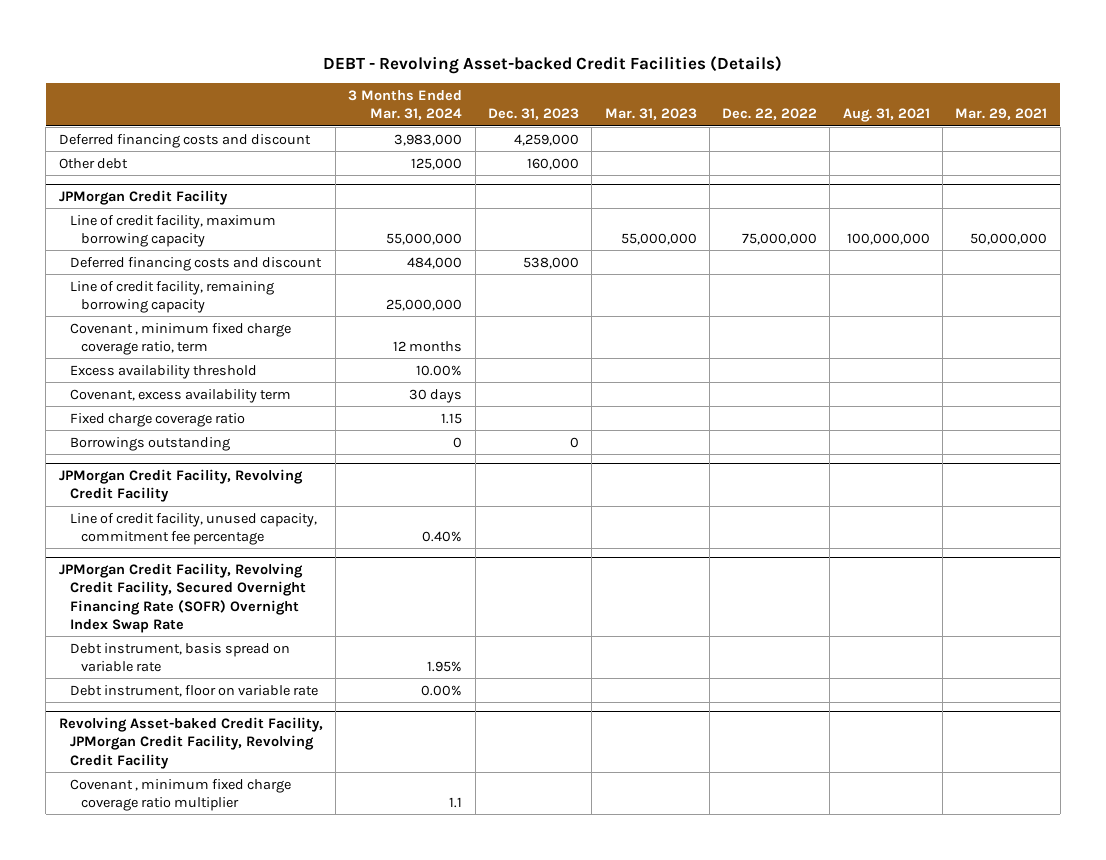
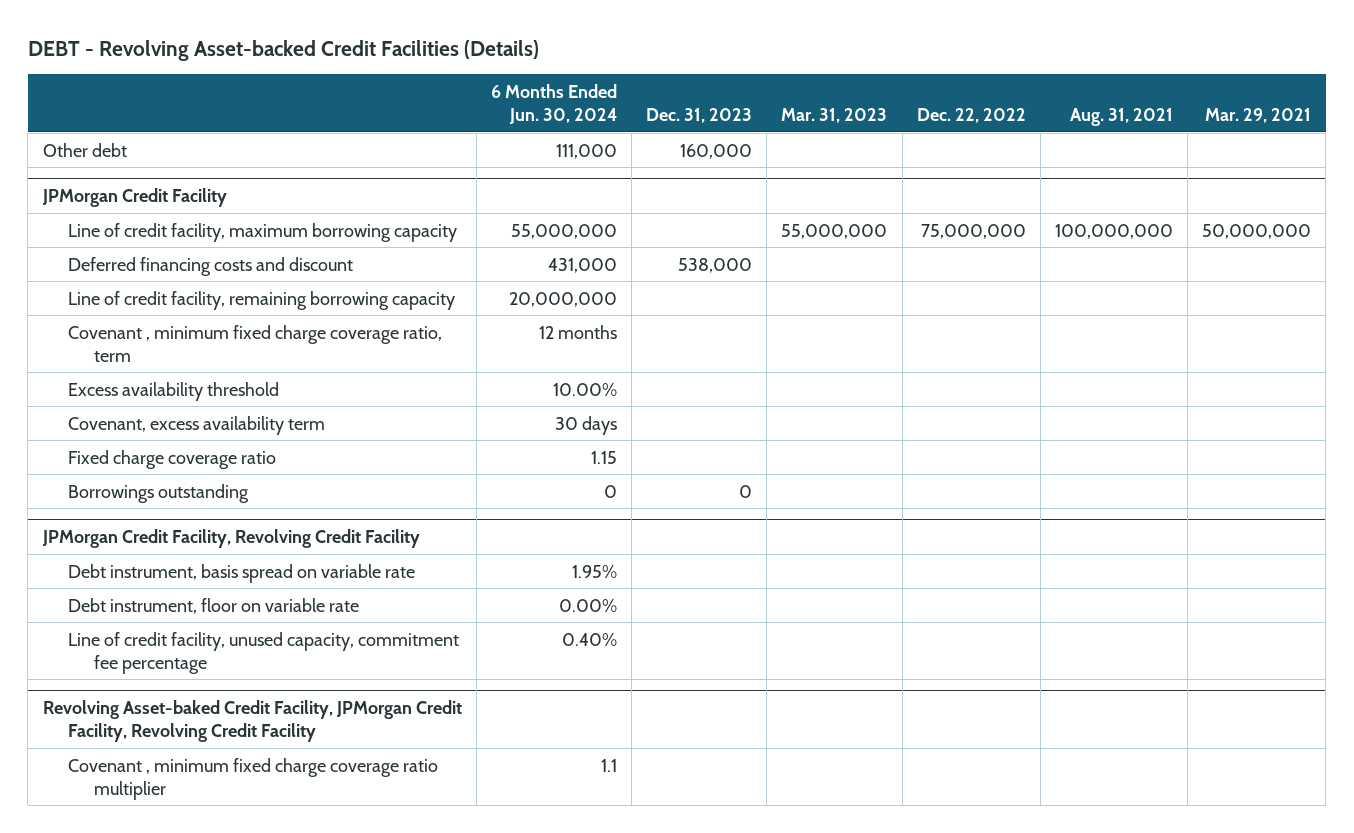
- | 3 Months Ended Mar. 31, 2024 | Dec. 31, 2023 | Mar. 31, 2023 | Dec. 22, 2022 | Aug. 31, 2021 | Mar. 29, 2021
+ | 6 Months Ended Jun. 30, 2024 | Dec. 31, 2023 | Mar. 31, 2023 | Dec. 22, 2022 | Aug. 31, 2021 | Mar. 29, 2021
- Deferred financing costs and discount | 3,983,000 | 4,259,000 | | | |
@ JPMorgan Credit Facility, Revolving Credit Facility
+ Debt instrument, basis spread on variable rate | 1.95% | | | | |
+ Debt instrument, floor on variable rate | 0.00% | | | | |
- JPMorgan Credit Facility, Revolving Credit Facility, Secured Overnight Financing Rate (SOFR) Overnight Index Swap Rate
- Debt instrument, basis spread on variable rate | 1.95% | | | | |
- Debt instrument, floor on variable rate | 0.00% | | | | |

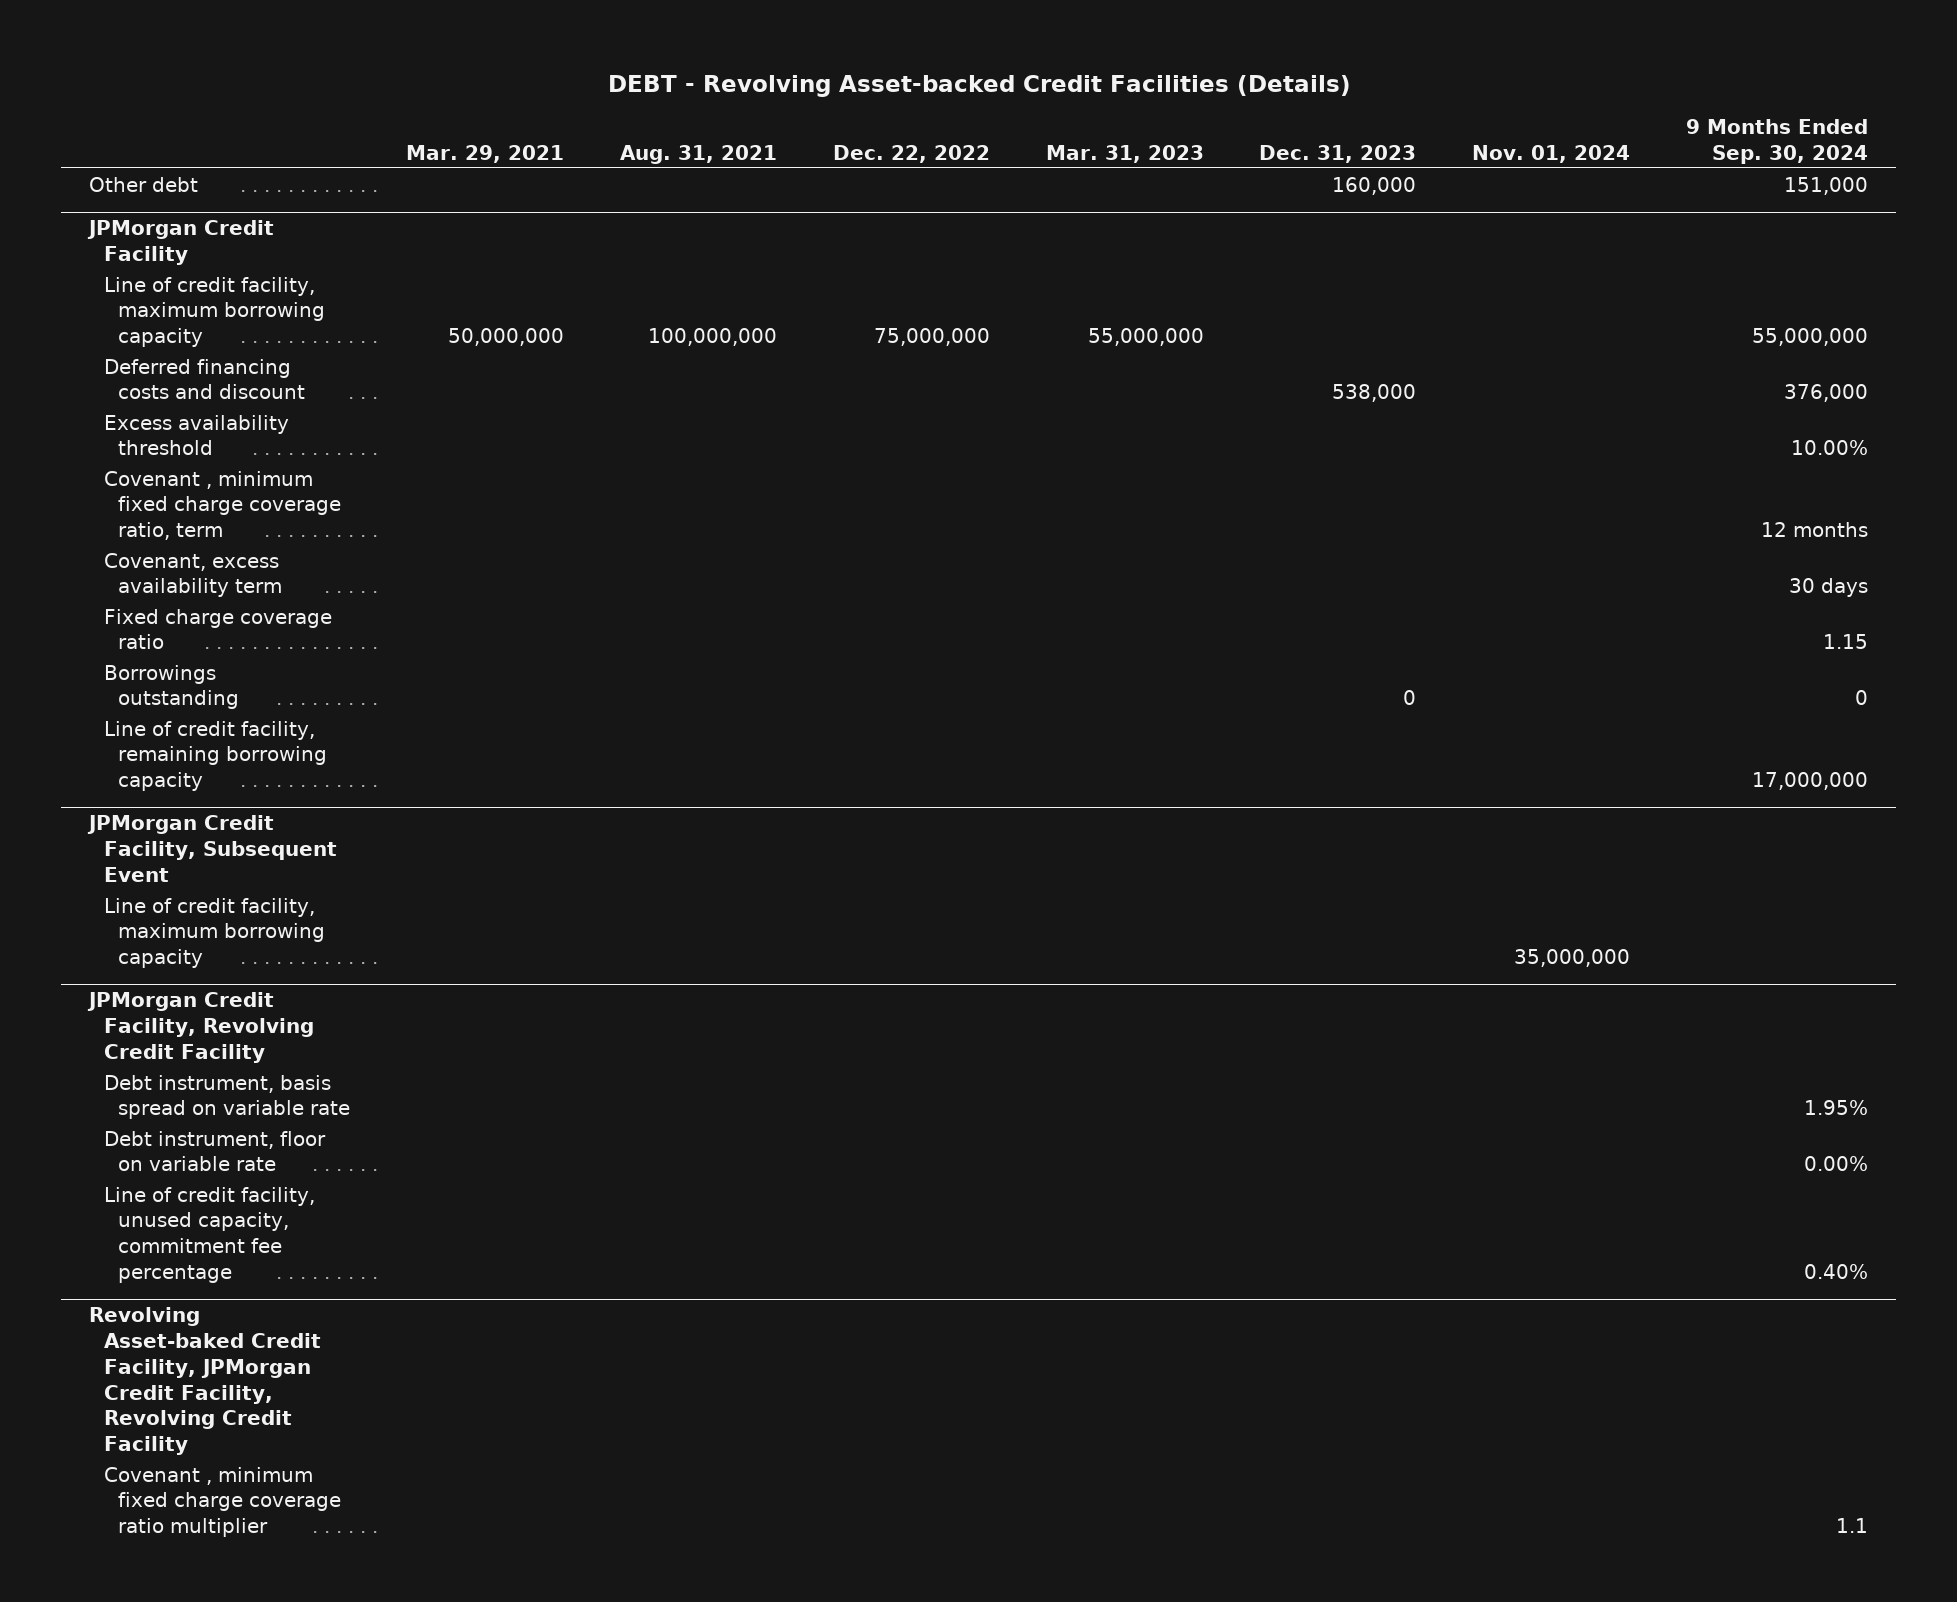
- | 6 Months Ended Jun. 30, 2024 | Dec. 31, 2023 | Mar. 31, 2023 | Dec. 22, 2022 | Aug. 31, 2021 | Mar. 29, 2021
+ | Mar. 29, 2021 | Aug. 31, 2021 | Dec. 22, 2022 | Mar. 31, 2023 | Dec. 31, 2023 | Nov. 01, 2024 | 9 Months Ended Sep. 30, 2024
@ JPMorgan Credit Facility
moved down: Covenant , minimum fixed charge coverage ratio, term | | | | | | | 12 months
moved down: Line of credit facility, remaining borrowing capacity | | | | | | | 17,000,000
+ JPMorgan Credit Facility, Subsequent Event
+ Line of credit facility, maximum borrowing capacity | | | | | | 35,000,000 |

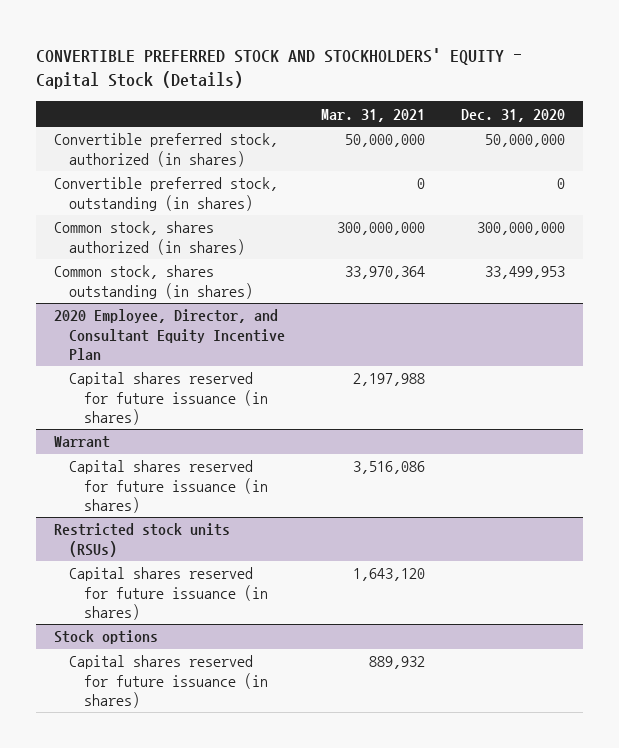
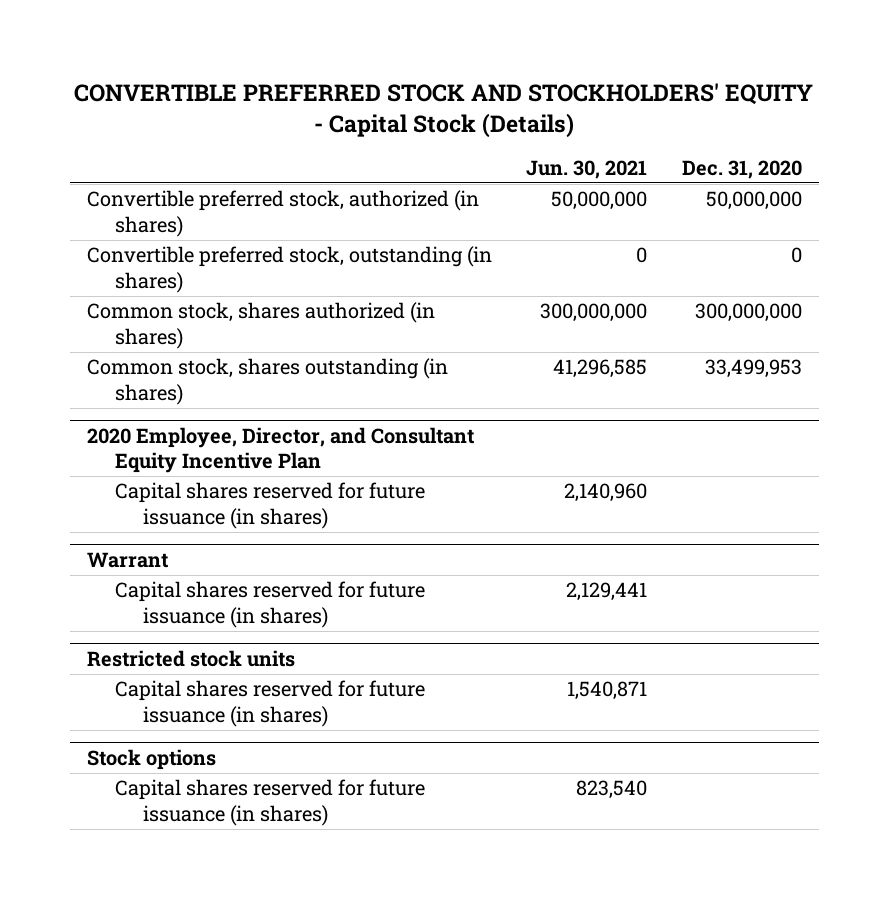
- | Mar. 31, 2021 | Dec. 31, 2020
+ | Jun. 30, 2021 | Dec. 31, 2020
- Restricted stock units (RSUs)
+ Restricted stock units

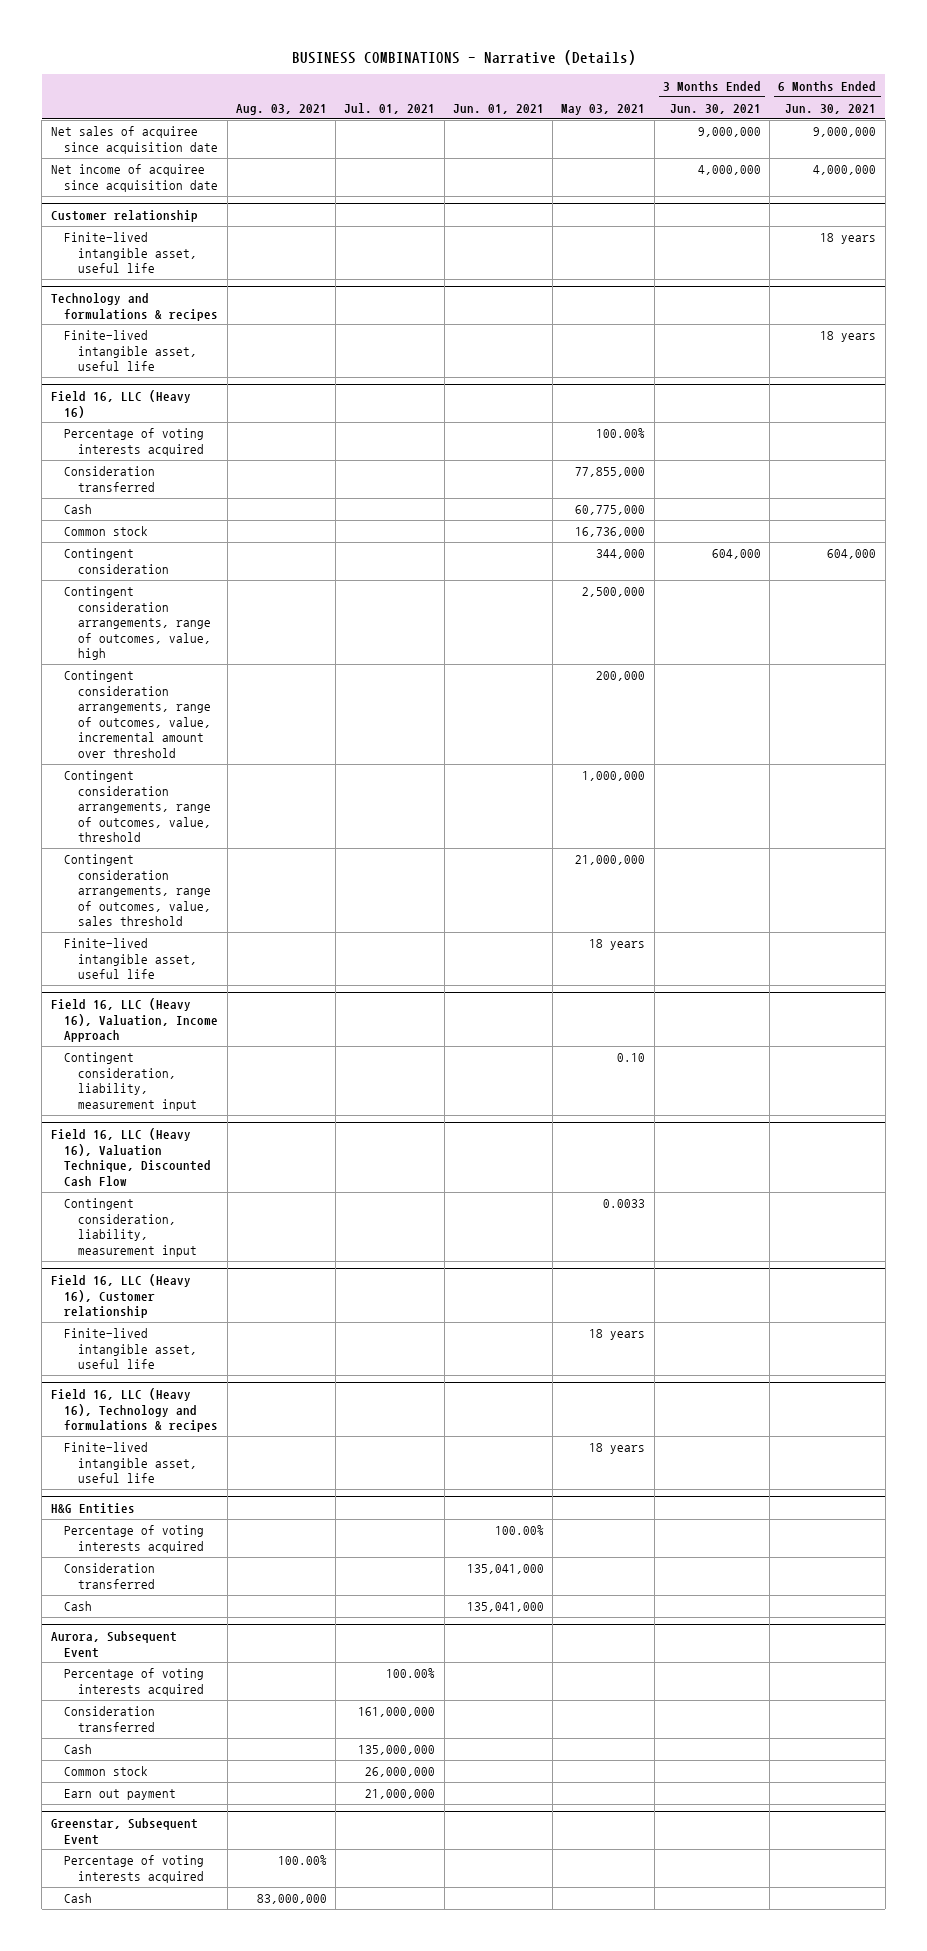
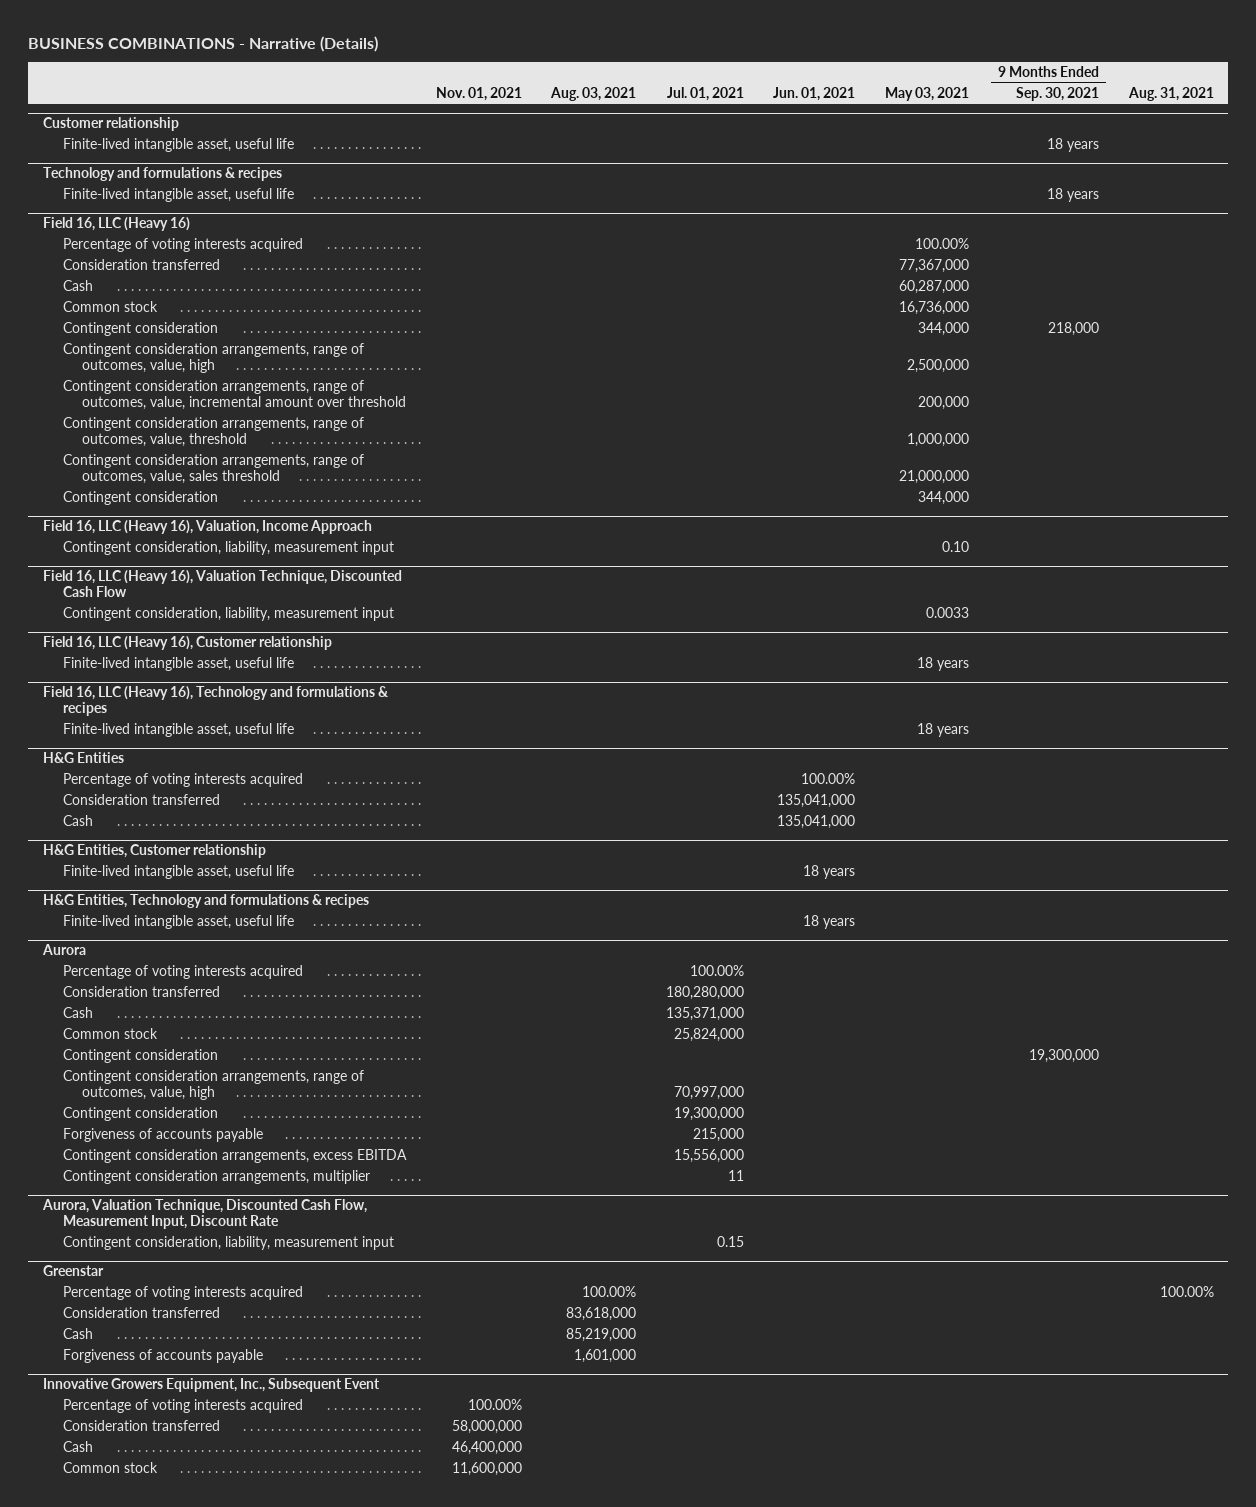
- | Aug. 03, 2021 | Jul. 01, 2021 | Jun. 01, 2021 | May 03, 2021 | 3 Months Ended Jun. 30, 2021 | 6 Months Ended Jun. 30, 2021
+ | Nov. 01, 2021 | Aug. 03, 2021 | Jul. 01, 2021 | Jun. 01, 2021 | May 03, 2021 | 9 Months Ended Sep. 30, 2021 | Aug. 31, 2021
- Net sales of acquiree since acquisition date | | | | | 9,000,000 | 9,000,000
- Net income of acquiree since acquisition date | | | | | 4,000,000 | 4,000,000
@ Field 16, LLC (Heavy 16)
- Consideration transferred | | | | 77,855,000 | |
- Cash | | | | 60,775,000 | |
+ Consideration transferred | | | | | 77,367,000 | |
+ Cash | | | | | 60,287,000 | |
- Finite-lived intangible asset, useful life | | | | 18 years | |
+ Contingent consideration | | | | | 344,000 | |
- Aurora, Subsequent Event
+ H&G Entities, Customer relationship
+ Finite-lived intangible asset, useful life | | | | 18 years | | |
+ H&G Entities, Technology and formulations & recipes
+ Finite-lived intangible asset, useful life | | | | 18 years | | |
+ Aurora
- Consideration transferred | | 161,000,000 | | | |
- Cash | | 135,000,000 | | | |
- Common stock | | 26,000,000 | | | |
- Earn out payment | | 21,000,000 | | | |
- Greenstar, Subsequent Event
+ Consideration transferred | | | 180,280,000 | | | |
+ Cash | | | 135,371,000 | | | |
+ Common stock | | | 25,824,000 | | | |
+ Contingent consideration | | | | | | 19,300,000 |
+ Contingent consideration arrangements, range of outcomes, value, high | | | 70,997,000 | | | |
+ Contingent consideration | | | 19,300,000 | | | |
+ Forgiveness of accounts payable | | | 215,000 | | | |
+ Contingent consideration arrangements, excess EBITDA | | | 15,556,000 | | | |
+ Contingent consideration arrangements, multiplier | | | 11 | | | |
+ Aurora, Valuation Technique, Discounted Cash Flow, Measurement Input, Discount Rate
+ Contingent consideration, liability, measurement input | | | 0.15 | | | |
+ Greenstar
- Cash | 83,000,000 | | | | |
+ Consideration transferred | | 83,618,000 | | | | |
+ Cash | | 85,219,000 | | | | |
+ Forgiveness of accounts payable | | 1,601,000 | | | | |
+ Innovative Growers Equipment, Inc., Subsequent Event
+ Percentage of voting interests acquired | 100.00% | | | | | |
+ Consideration transferred | 58,000,000 | | | | | |
+ Cash | 46,400,000 | | | | | |
+ Common stock | 11,600,000 | | | | | |

